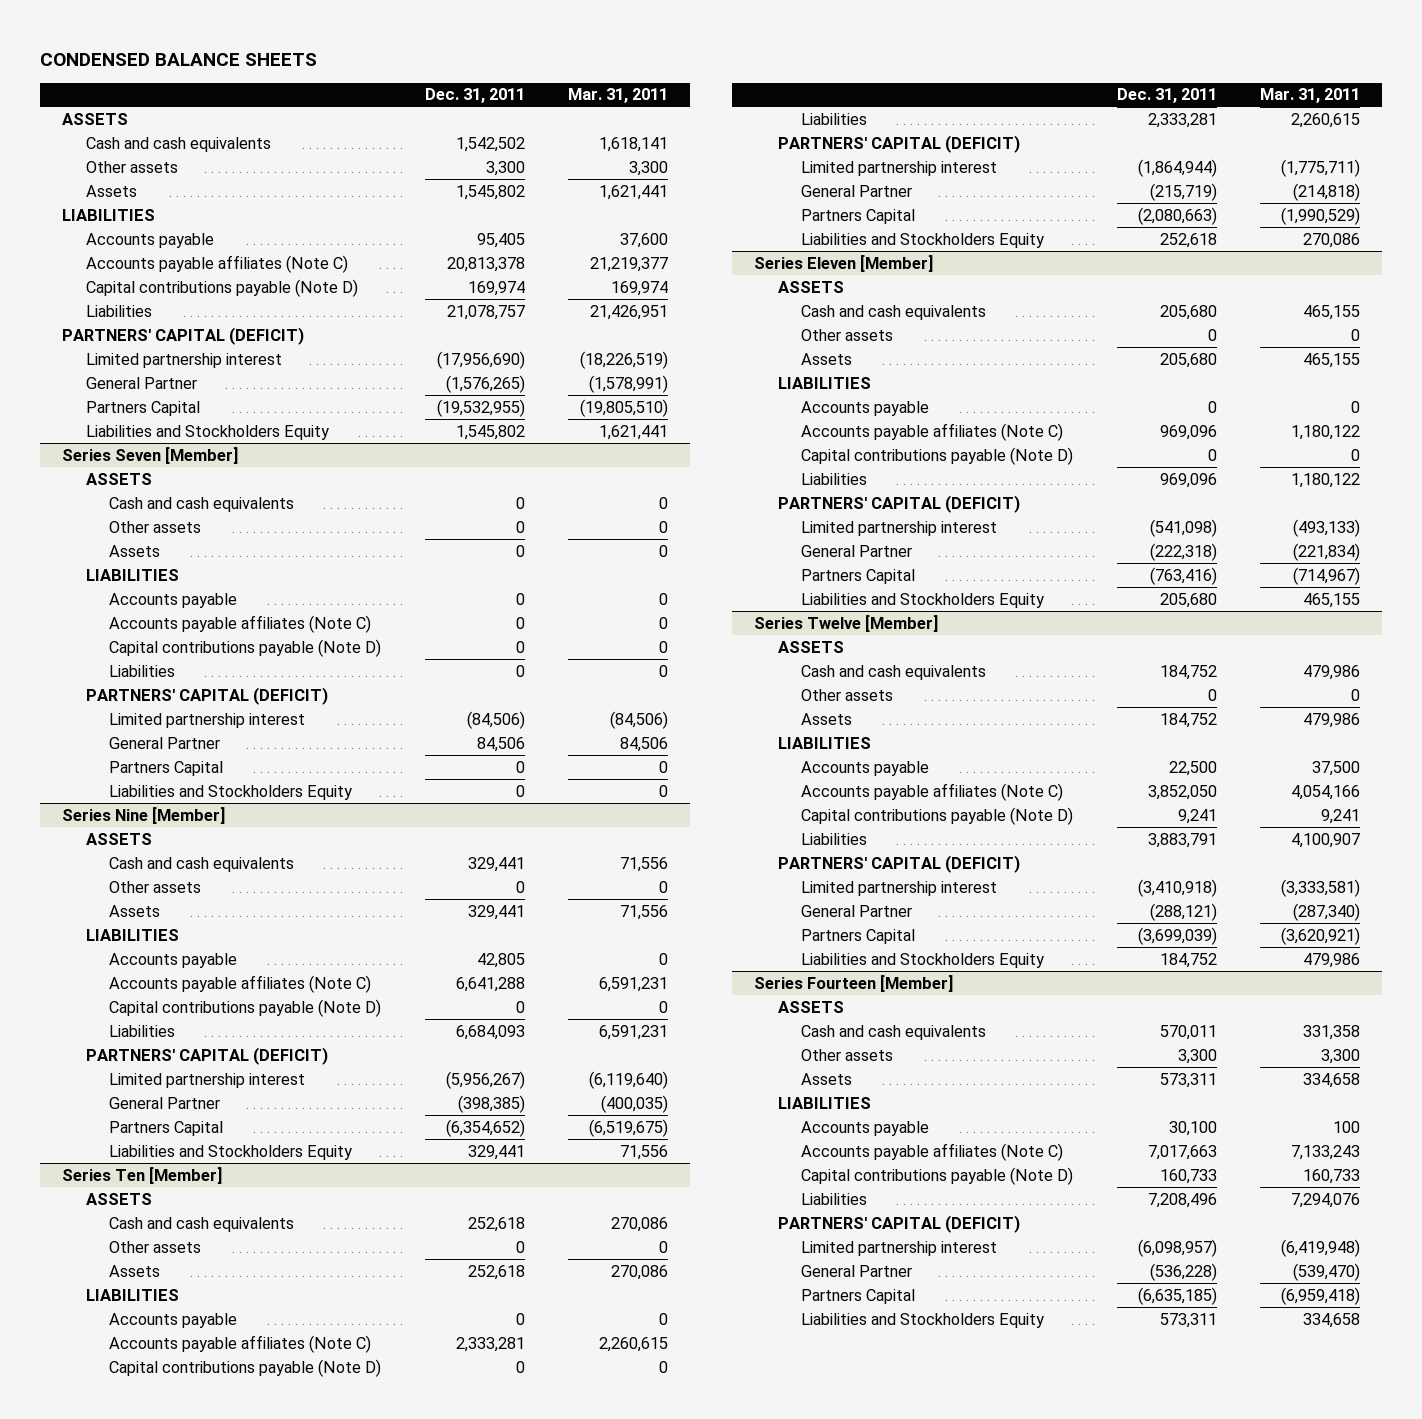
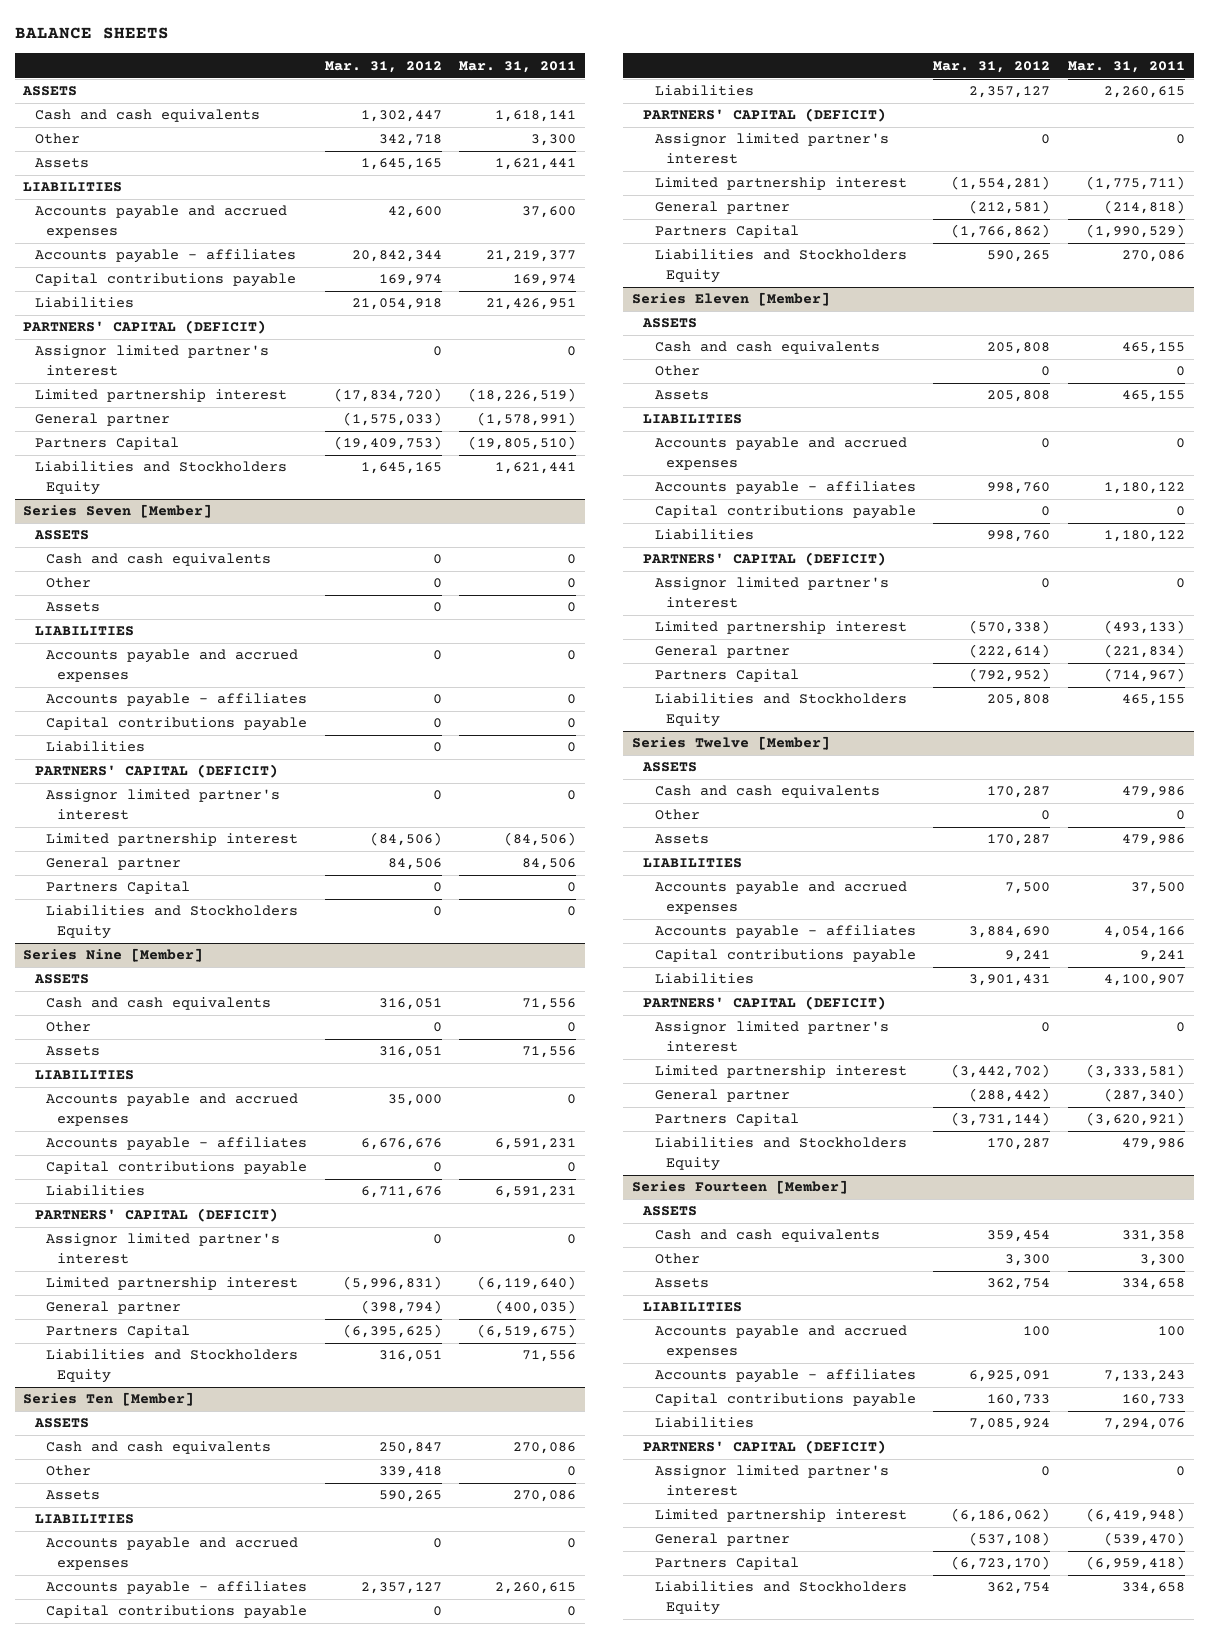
- CONDENSED BALANCE SHEETS
+ BALANCE SHEETS
- | Dec. 31, 2011 | Mar. 31, 2011
+ | Mar. 31, 2012 | Mar. 31, 2011
- Other assets | 3,300 | 3,300
+ Other | 342,718 | 3,300
- Accounts payable | 95,405 | 37,600
- Accounts payable affiliates (Note C) | 20,813,378 | 21,219,377
- Capital contributions payable (Note D) | 169,974 | 169,974
+ Accounts payable and accrued expenses | 42,600 | 37,600
+ Accounts payable - affiliates | 20,842,344 | 21,219,377
+ Capital contributions payable | 169,974 | 169,974
+ Assignor limited partner's interest | 0 | 0
- General Partner | (1,576,265) | (1,578,991)
+ General partner | (1,575,033) | (1,578,991)
@ Series Seven [Member]
- Other assets | 0 | 0
+ Other | 0 | 0
- Accounts payable | 0 | 0
- Accounts payable affiliates (Note C) | 0 | 0
- Capital contributions payable (Note D) | 0 | 0
+ Accounts payable and accrued expenses | 0 | 0
+ Accounts payable - affiliates | 0 | 0
+ Capital contributions payable | 0 | 0
+ Assignor limited partner's interest | 0 | 0
- General Partner | 84,506 | 84,506
+ General partner | 84,506 | 84,506
@ Series Nine [Member]
- Other assets | 0 | 0
+ Other | 0 | 0
- Accounts payable | 42,805 | 0
- Accounts payable affiliates (Note C) | 6,641,288 | 6,591,231
- Capital contributions payable (Note D) | 0 | 0
+ Accounts payable and accrued expenses | 35,000 | 0
+ Accounts payable - affiliates | 6,676,676 | 6,591,231
+ Capital contributions payable | 0 | 0
+ Assignor limited partner's interest | 0 | 0
- General Partner | (398,385) | (400,035)
+ General partner | (398,794) | (400,035)
@ Series Ten [Member]
- Other assets | 0 | 0
+ Other | 339,418 | 0
- Accounts payable | 0 | 0
- Accounts payable affiliates (Note C) | 2,333,281 | 2,260,615
- Capital contributions payable (Note D) | 0 | 0
+ Accounts payable and accrued expenses | 0 | 0
+ Accounts payable - affiliates | 2,357,127 | 2,260,615
+ Capital contributions payable | 0 | 0
+ Assignor limited partner's interest | 0 | 0
- General Partner | (215,719) | (214,818)
+ General partner | (212,581) | (214,818)
@ Series Eleven [Member]
- Other assets | 0 | 0
+ Other | 0 | 0
- Accounts payable | 0 | 0
- Accounts payable affiliates (Note C) | 969,096 | 1,180,122
- Capital contributions payable (Note D) | 0 | 0
+ Accounts payable and accrued expenses | 0 | 0
+ Accounts payable - affiliates | 998,760 | 1,180,122
+ Capital contributions payable | 0 | 0
+ Assignor limited partner's interest | 0 | 0
- General Partner | (222,318) | (221,834)
+ General partner | (222,614) | (221,834)
@ Series Twelve [Member]
- Other assets | 0 | 0
+ Other | 0 | 0
- Accounts payable | 22,500 | 37,500
- Accounts payable affiliates (Note C) | 3,852,050 | 4,054,166
- Capital contributions payable (Note D) | 9,241 | 9,241
+ Accounts payable and accrued expenses | 7,500 | 37,500
+ Accounts payable - affiliates | 3,884,690 | 4,054,166
+ Capital contributions payable | 9,241 | 9,241
+ Assignor limited partner's interest | 0 | 0
- General Partner | (288,121) | (287,340)
+ General partner | (288,442) | (287,340)
@ Series Fourteen [Member]
- Other assets | 3,300 | 3,300
+ Other | 3,300 | 3,300
- Accounts payable | 30,100 | 100
- Accounts payable affiliates (Note C) | 7,017,663 | 7,133,243
- Capital contributions payable (Note D) | 160,733 | 160,733
+ Accounts payable and accrued expenses | 100 | 100
+ Accounts payable - affiliates | 6,925,091 | 7,133,243
+ Capital contributions payable | 160,733 | 160,733
+ Assignor limited partner's interest | 0 | 0
- General Partner | (536,228) | (539,470)
+ General partner | (537,108) | (539,470)

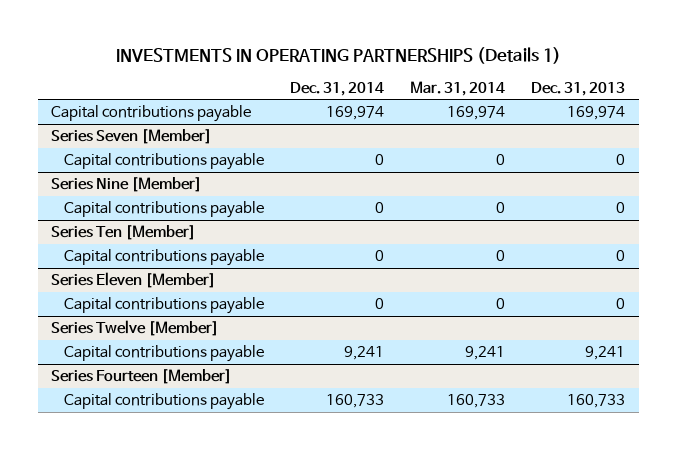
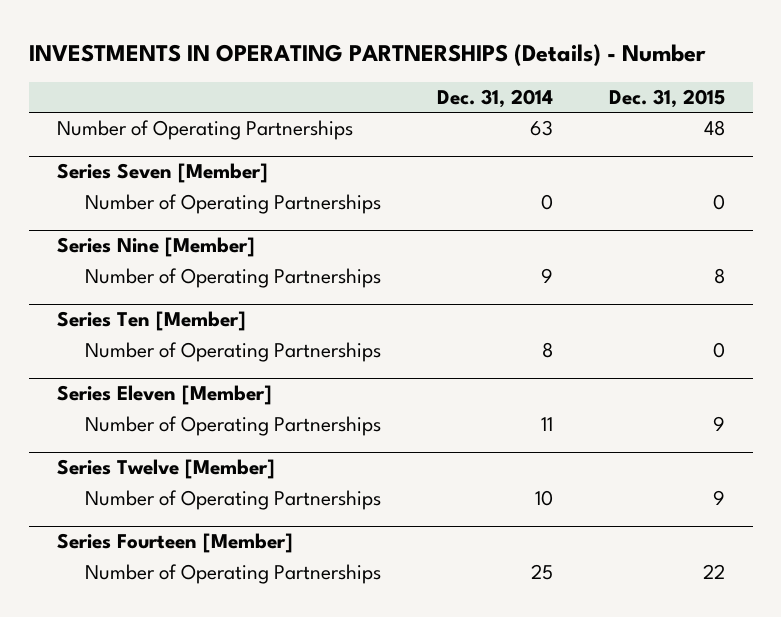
- INVESTMENTS IN OPERATING PARTNERSHIPS (Details 1)
+ INVESTMENTS IN OPERATING PARTNERSHIPS (Details) - Number
- | Dec. 31, 2014 | Mar. 31, 2014 | Dec. 31, 2013
+ | Dec. 31, 2014 | Dec. 31, 2015
- Capital contributions payable | 169,974 | 169,974 | 169,974
+ Number of Operating Partnerships | 63 | 48
@ Series Seven [Member]
- Capital contributions payable | 0 | 0 | 0
+ Number of Operating Partnerships | 0 | 0
@ Series Nine [Member]
- Capital contributions payable | 0 | 0 | 0
+ Number of Operating Partnerships | 9 | 8
@ Series Ten [Member]
- Capital contributions payable | 0 | 0 | 0
+ Number of Operating Partnerships | 8 | 0
@ Series Eleven [Member]
- Capital contributions payable | 0 | 0 | 0
+ Number of Operating Partnerships | 11 | 9
@ Series Twelve [Member]
- Capital contributions payable | 9,241 | 9,241 | 9,241
+ Number of Operating Partnerships | 10 | 9
@ Series Fourteen [Member]
- Capital contributions payable | 160,733 | 160,733 | 160,733
+ Number of Operating Partnerships | 25 | 22

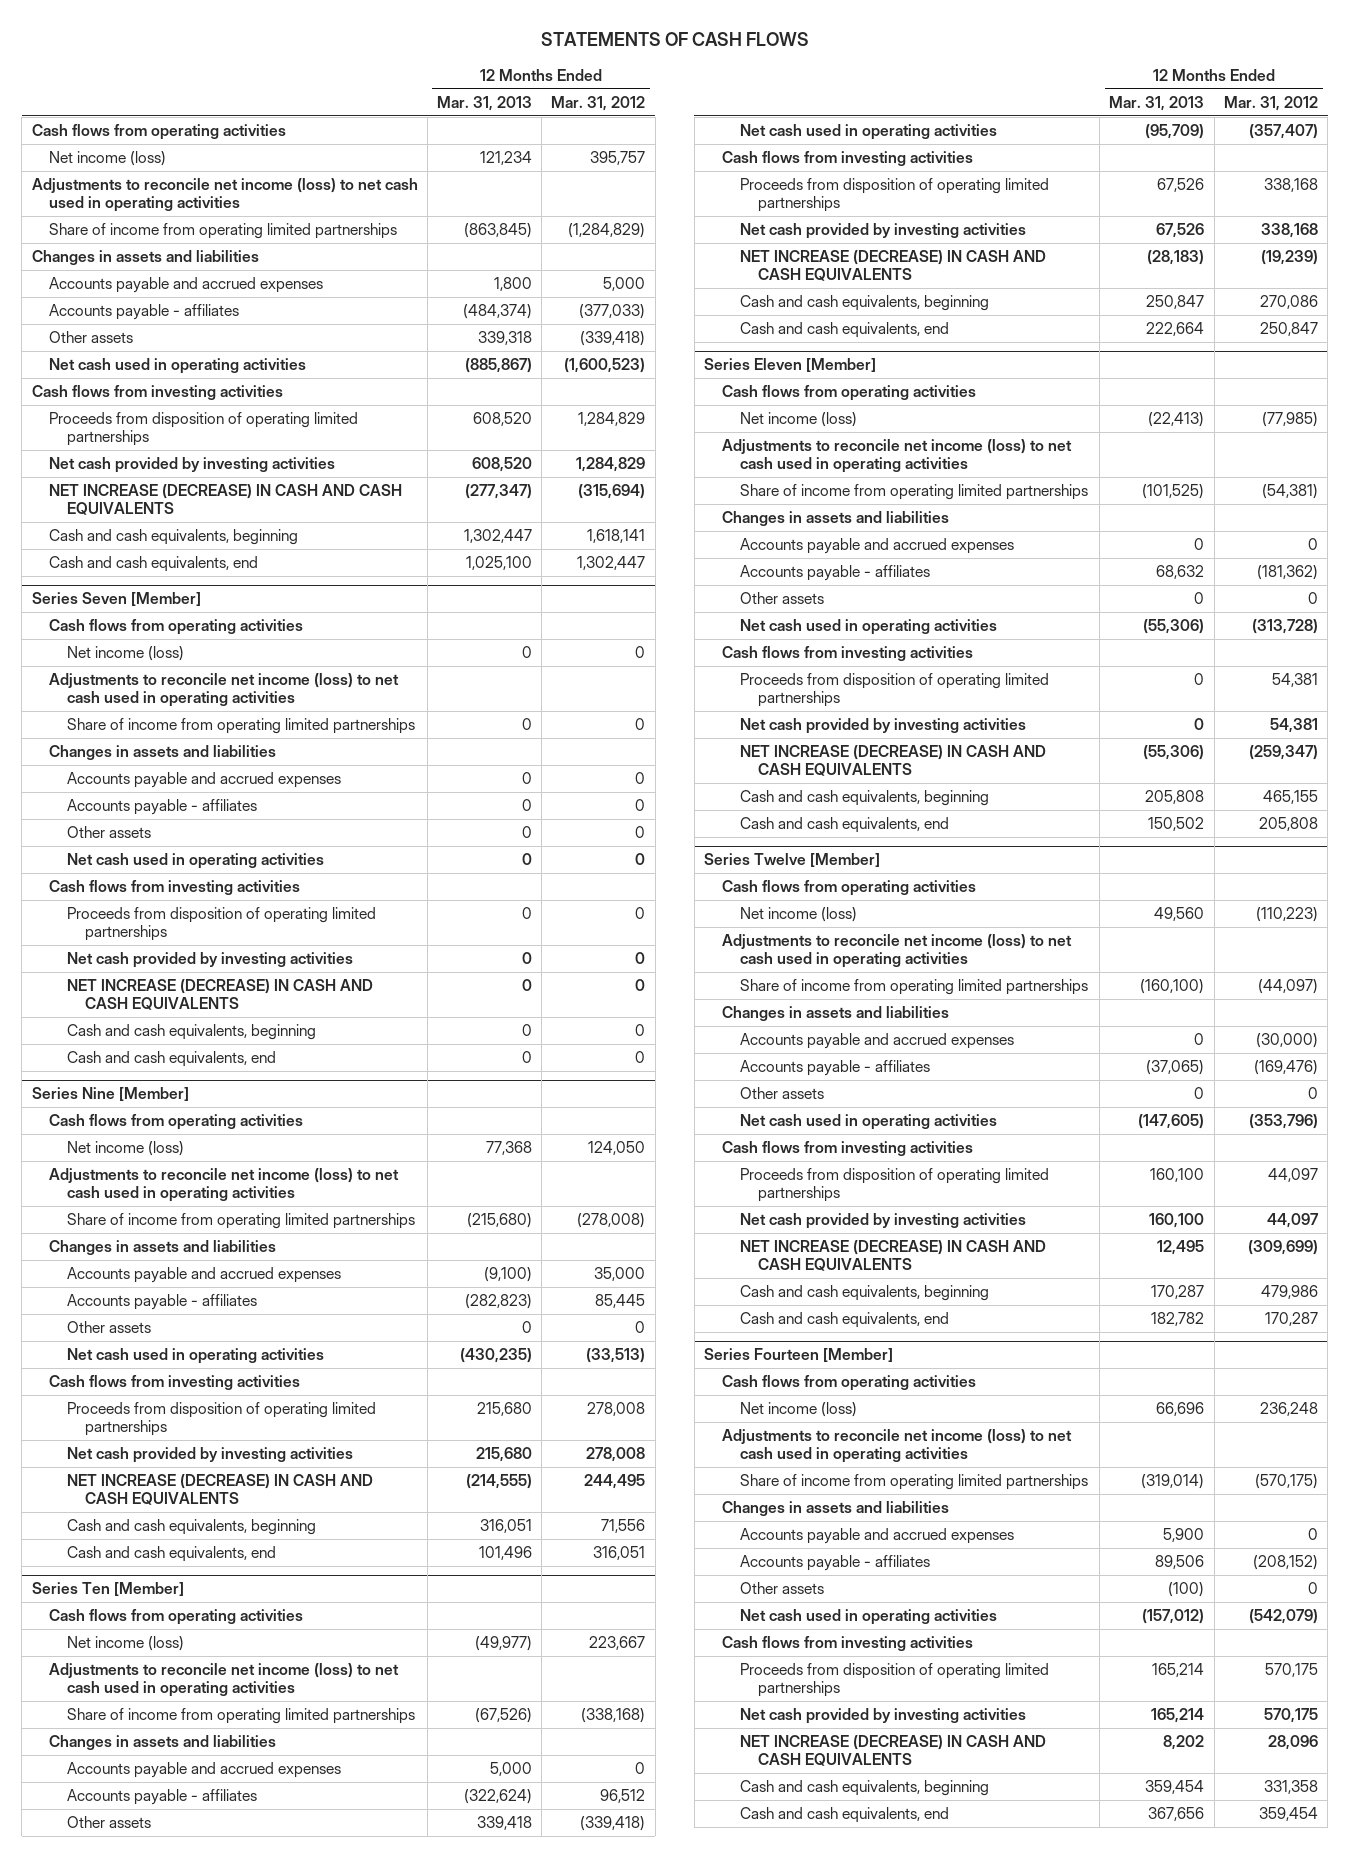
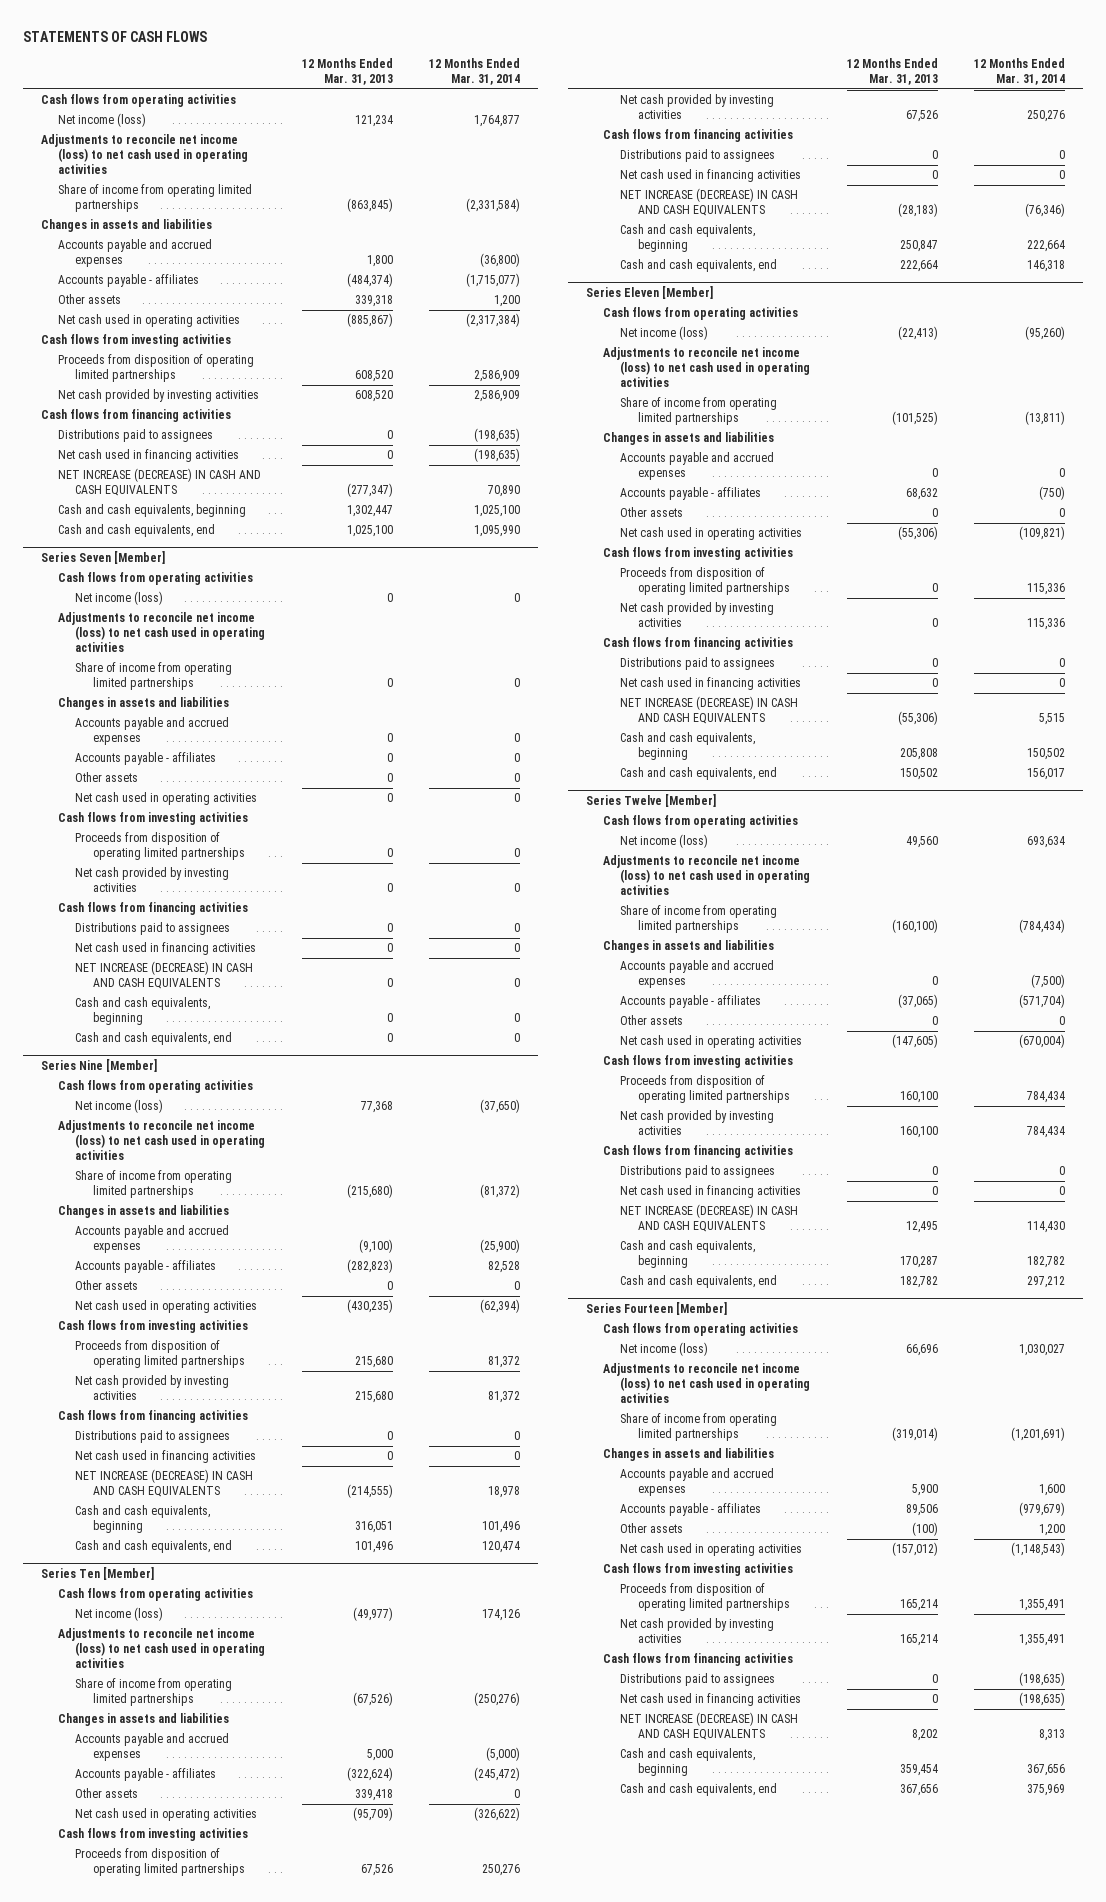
- | 12 Months Ended Mar. 31, 2013 | 12 Months Ended Mar. 31, 2012
+ | 12 Months Ended Mar. 31, 2013 | 12 Months Ended Mar. 31, 2014
+ Cash flows from financing activities
+ Distributions paid to assignees | 0 | (198,635)
+ Net cash used in financing activities | 0 | (198,635)
@ Series Seven [Member]
+ Cash flows from financing activities
+ Distributions paid to assignees | 0 | 0
+ Net cash used in financing activities | 0 | 0
@ Series Nine [Member]
+ Cash flows from financing activities
+ Distributions paid to assignees | 0 | 0
+ Net cash used in financing activities | 0 | 0
@ Series Ten [Member]
+ Cash flows from financing activities
+ Distributions paid to assignees | 0 | 0
+ Net cash used in financing activities | 0 | 0
@ Series Eleven [Member]
+ Cash flows from financing activities
+ Distributions paid to assignees | 0 | 0
+ Net cash used in financing activities | 0 | 0
@ Series Twelve [Member]
+ Cash flows from financing activities
+ Distributions paid to assignees | 0 | 0
+ Net cash used in financing activities | 0 | 0
@ Series Fourteen [Member]
+ Cash flows from financing activities
+ Distributions paid to assignees | 0 | (198,635)
+ Net cash used in financing activities | 0 | (198,635)

